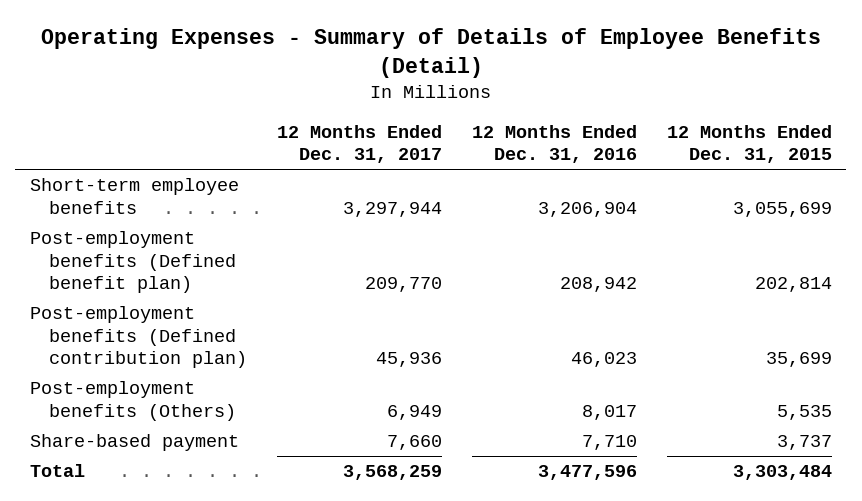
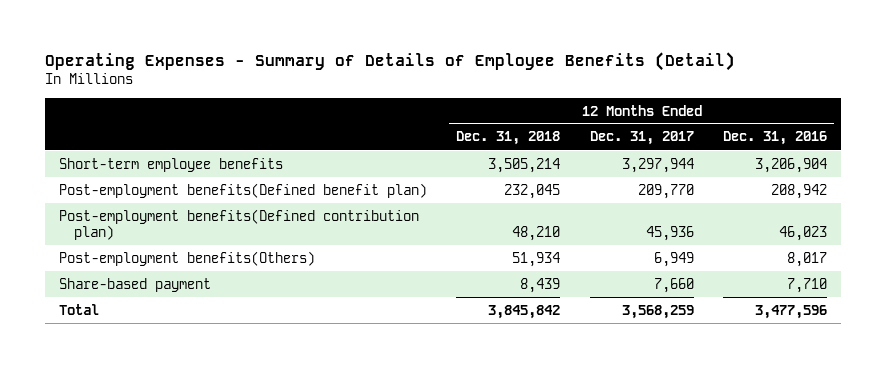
- | 12 Months Ended Dec. 31, 2017 | 12 Months Ended Dec. 31, 2016 | 12 Months Ended Dec. 31, 2015
+ | 12 Months Ended Dec. 31, 2018 | 12 Months Ended Dec. 31, 2017 | 12 Months Ended Dec. 31, 2016
- Post-employment benefits (Defined benefit plan) | 209,770 | 208,942 | 202,814
- Post-employment benefits (Defined contribution plan) | 45,936 | 46,023 | 35,699
- Post-employment benefits (Others) | 6,949 | 8,017 | 5,535
+ Post-employment benefits(Defined benefit plan) | 232,045 | 209,770 | 208,942
+ Post-employment benefits(Defined contribution plan) | 48,210 | 45,936 | 46,023
+ Post-employment benefits(Others) | 51,934 | 6,949 | 8,017

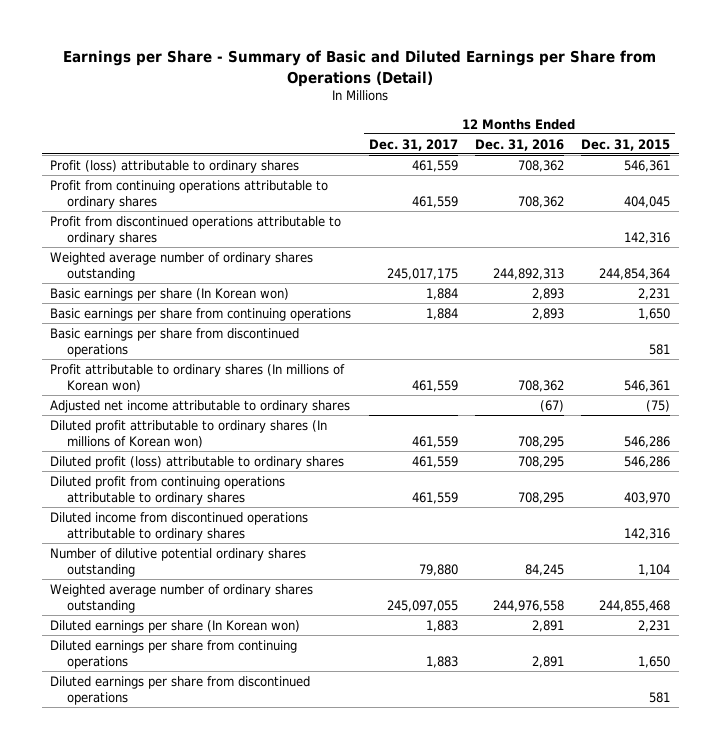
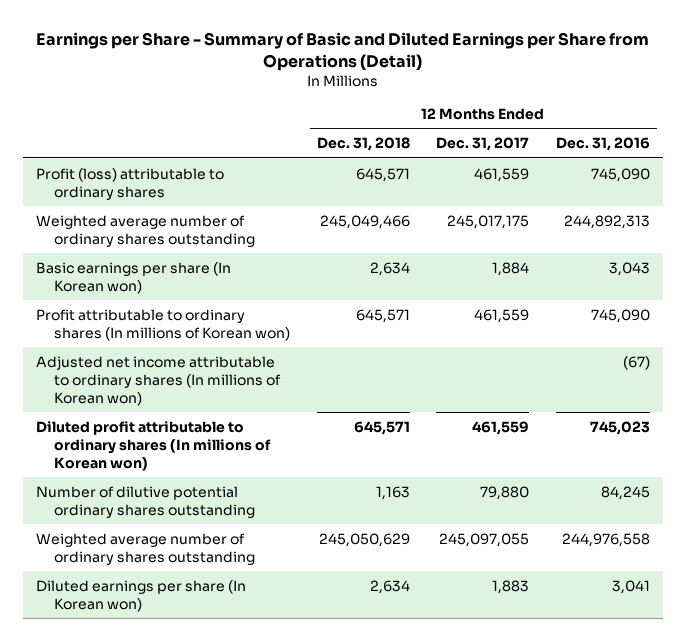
- | 12 Months Ended Dec. 31, 2017 | 12 Months Ended Dec. 31, 2016 | 12 Months Ended Dec. 31, 2015
+ | 12 Months Ended Dec. 31, 2018 | 12 Months Ended Dec. 31, 2017 | 12 Months Ended Dec. 31, 2016
- Profit (loss) attributable to ordinary shares | 461,559 | 708,362 | 546,361
- Profit from continuing operations attributable to ordinary shares | 461,559 | 708,362 | 404,045
- Profit from discontinued operations attributable to ordinary shares | | | 142,316
+ Profit (loss) attributable to ordinary shares | 645,571 | 461,559 | 745,090
- Basic earnings per share (In Korean won) | 1,884 | 2,893 | 2,231
- Basic earnings per share from continuing operations | 1,884 | 2,893 | 1,650
- Basic earnings per share from discontinued operations | | | 581
- Profit attributable to ordinary shares (In millions of Korean won) | 461,559 | 708,362 | 546,361
- Adjusted net income attributable to ordinary shares | | (67) | (75)
- Diluted profit attributable to ordinary shares (In millions of Korean won) | 461,559 | 708,295 | 546,286
- Diluted profit (loss) attributable to ordinary shares | 461,559 | 708,295 | 546,286
- Diluted profit from continuing operations attributable to ordinary shares | 461,559 | 708,295 | 403,970
- Diluted income from discontinued operations attributable to ordinary shares | | | 142,316
+ Basic earnings per share (In Korean won) | 2,634 | 1,884 | 3,043
+ Profit attributable to ordinary shares (In millions of Korean won) | 645,571 | 461,559 | 745,090
+ Adjusted net income attributable to ordinary shares (In millions of Korean won) | | | (67)
+ Diluted profit attributable to ordinary shares (In millions of Korean won) | 645,571 | 461,559 | 745,023
- Diluted earnings per share (In Korean won) | 1,883 | 2,891 | 2,231
- Diluted earnings per share from continuing operations | 1,883 | 2,891 | 1,650
- Diluted earnings per share from discontinued operations | | | 581
+ Diluted earnings per share (In Korean won) | 2,634 | 1,883 | 3,041

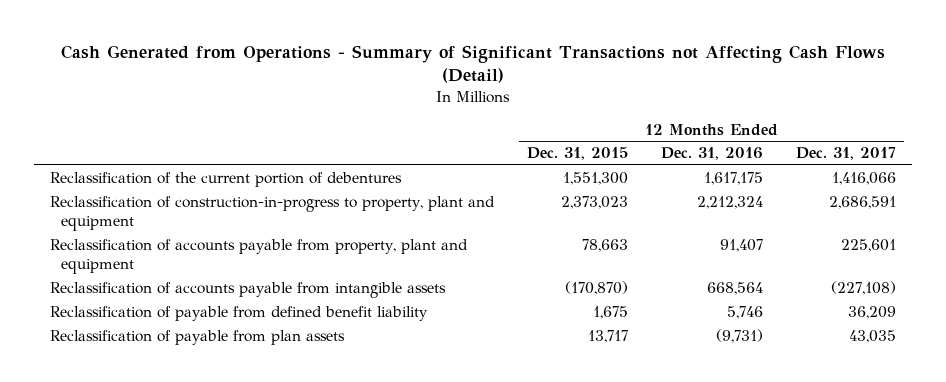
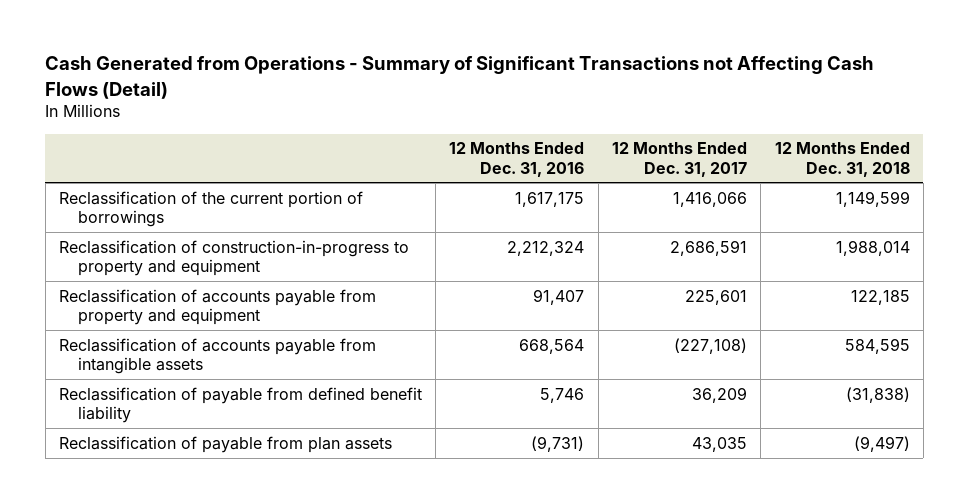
- | 12 Months Ended Dec. 31, 2015 | 12 Months Ended Dec. 31, 2016 | 12 Months Ended Dec. 31, 2017
+ | 12 Months Ended Dec. 31, 2016 | 12 Months Ended Dec. 31, 2017 | 12 Months Ended Dec. 31, 2018
- Reclassification of the current portion of debentures | 1,551,300 | 1,617,175 | 1,416,066
- Reclassification of construction-in-progress to property, plant and equipment | 2,373,023 | 2,212,324 | 2,686,591
- Reclassification of accounts payable from property, plant and equipment | 78,663 | 91,407 | 225,601
+ Reclassification of the current portion of borrowings | 1,617,175 | 1,416,066 | 1,149,599
+ Reclassification of construction-in-progress to property and equipment | 2,212,324 | 2,686,591 | 1,988,014
+ Reclassification of accounts payable from property and equipment | 91,407 | 225,601 | 122,185

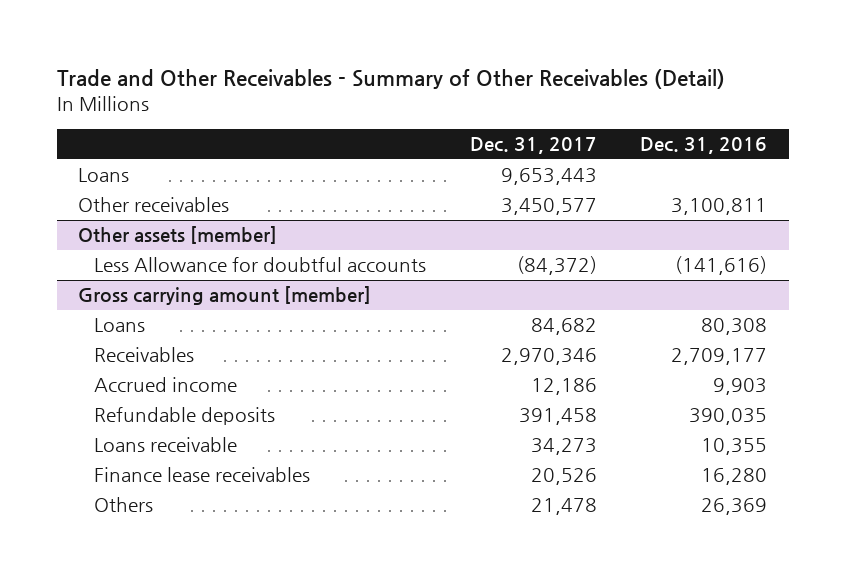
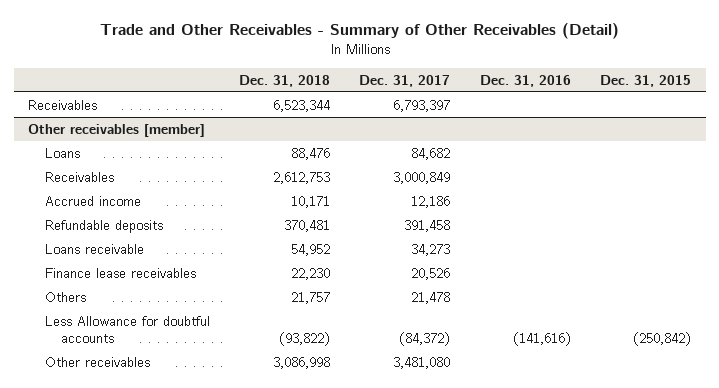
- | Dec. 31, 2017 | Dec. 31, 2016
+ | Dec. 31, 2018 | Dec. 31, 2017 | Dec. 31, 2016 | Dec. 31, 2015
- Loans | 9,653,443 |
- Other receivables | 3,450,577 | 3,100,811
- Other assets [member]
+ Receivables | 6,523,344 | 6,793,397 | |
+ Other receivables [member]
+ Loans | 88,476 | 84,682 | |
+ Receivables | 2,612,753 | 3,000,849 | |
+ Accrued income | 10,171 | 12,186 | |
+ Refundable deposits | 370,481 | 391,458 | |
+ Loans receivable | 54,952 | 34,273 | |
+ Finance lease receivables | 22,230 | 20,526 | |
+ Others | 21,757 | 21,478 | |
- Gross carrying amount [member]
- Loans | 84,682 | 80,308
- Receivables | 2,970,346 | 2,709,177
- Accrued income | 12,186 | 9,903
- Refundable deposits | 391,458 | 390,035
- Loans receivable | 34,273 | 10,355
- Finance lease receivables | 20,526 | 16,280
- Others | 21,478 | 26,369
+ Other receivables | 3,086,998 | 3,481,080 | |

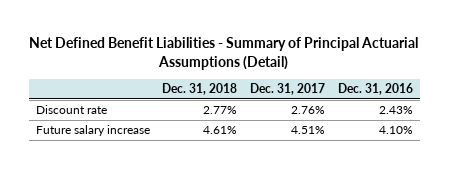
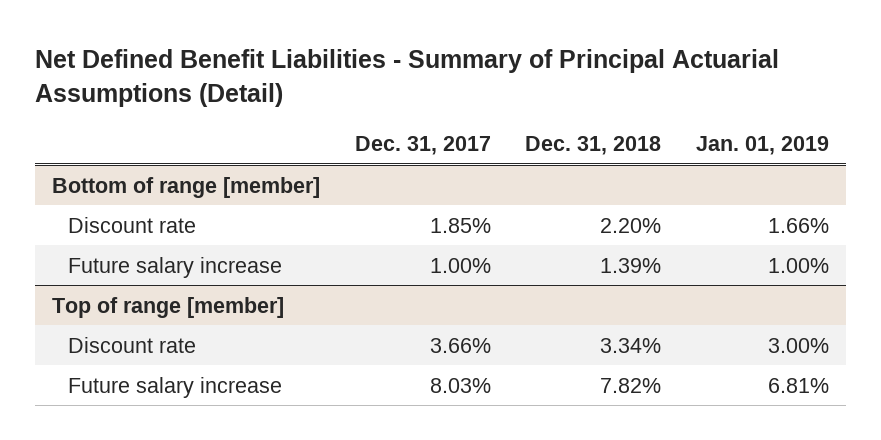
- | Dec. 31, 2018 | Dec. 31, 2017 | Dec. 31, 2016
+ | Dec. 31, 2017 | Dec. 31, 2018 | Jan. 01, 2019
- Discount rate | 2.77% | 2.76% | 2.43%
- Future salary increase | 4.61% | 4.51% | 4.10%
+ Bottom of range [member]
+ Discount rate | 1.85% | 2.20% | 1.66%
+ Future salary increase | 1.00% | 1.39% | 1.00%
+ Top of range [member]
+ Discount rate | 3.66% | 3.34% | 3.00%
+ Future salary increase | 8.03% | 7.82% | 6.81%

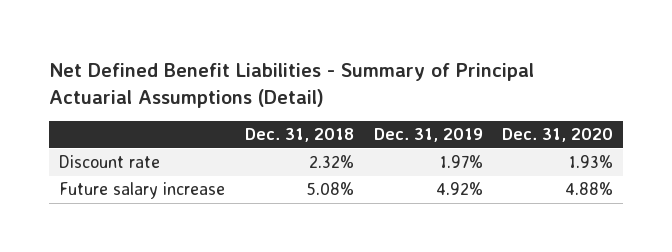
- | Dec. 31, 2017 | Dec. 31, 2018 | Jan. 01, 2019
+ | Dec. 31, 2018 | Dec. 31, 2019 | Dec. 31, 2020
- Bottom of range [member]
- Discount rate | 1.85% | 2.20% | 1.66%
- Future salary increase | 1.00% | 1.39% | 1.00%
- Top of range [member]
- Discount rate | 3.66% | 3.34% | 3.00%
- Future salary increase | 8.03% | 7.82% | 6.81%
+ Discount rate | 2.32% | 1.97% | 1.93%
+ Future salary increase | 5.08% | 4.92% | 4.88%

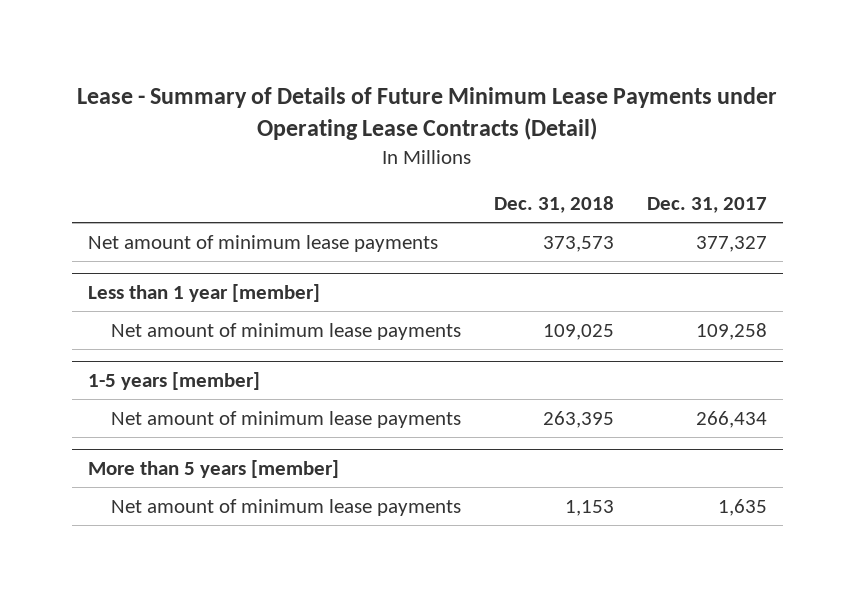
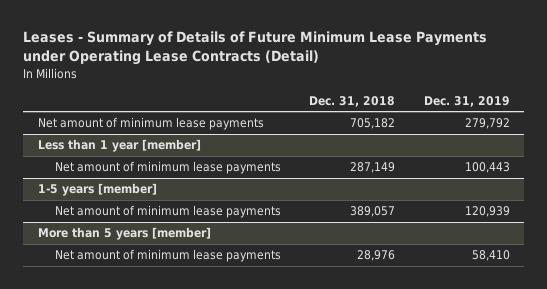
- Lease - Summary of Details of Future Minimum Lease Payments under Operating Lease Contracts (Detail)
+ Leases - Summary of Details of Future Minimum Lease Payments under Operating Lease Contracts (Detail)
- | Dec. 31, 2018 | Dec. 31, 2017
+ | Dec. 31, 2018 | Dec. 31, 2019
- Net amount of minimum lease payments | 373,573 | 377,327
+ Net amount of minimum lease payments | 705,182 | 279,792
@ Less than 1 year [member]
- Net amount of minimum lease payments | 109,025 | 109,258
+ Net amount of minimum lease payments | 287,149 | 100,443
@ 1-5 years [member]
- Net amount of minimum lease payments | 263,395 | 266,434
+ Net amount of minimum lease payments | 389,057 | 120,939
@ More than 5 years [member]
- Net amount of minimum lease payments | 1,153 | 1,635
+ Net amount of minimum lease payments | 28,976 | 58,410

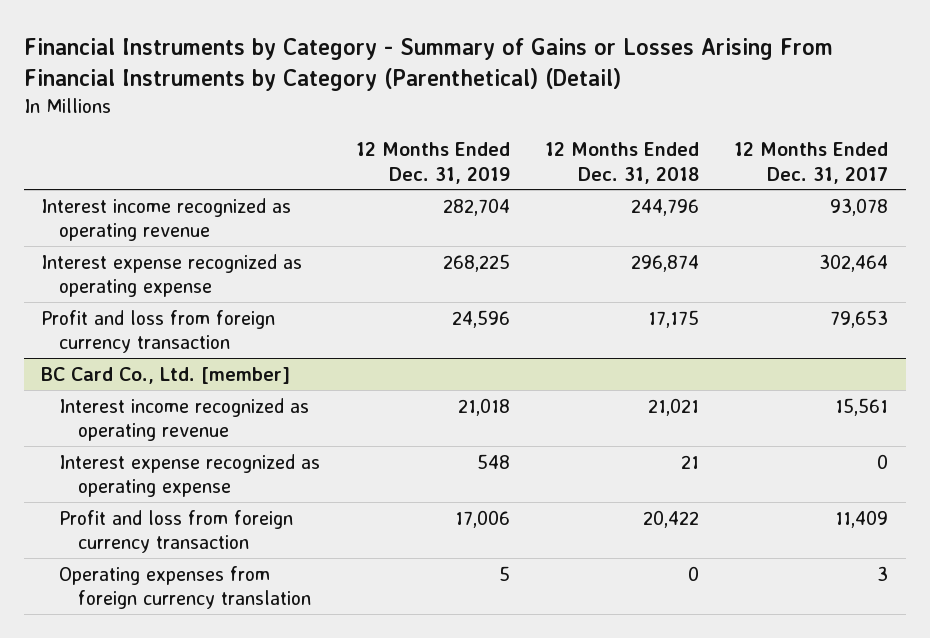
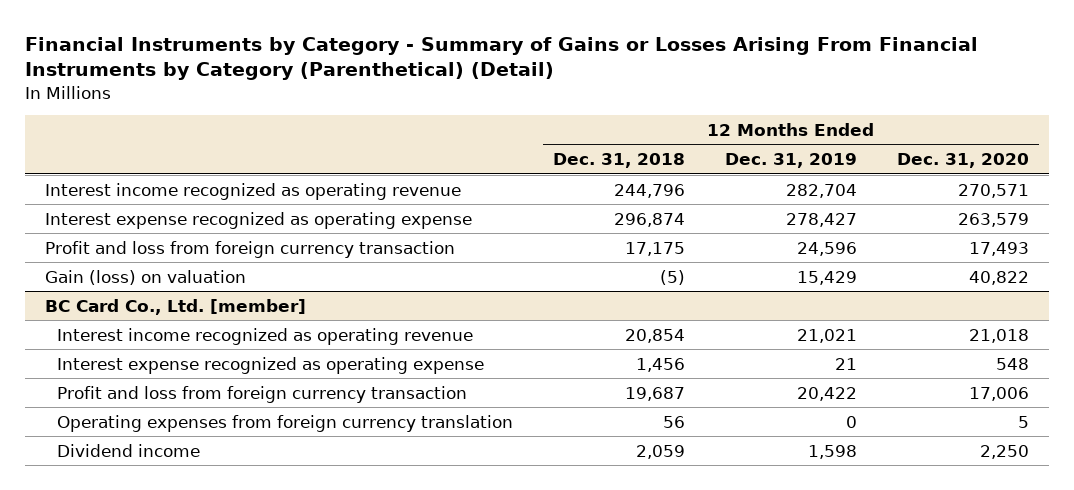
- | 12 Months Ended Dec. 31, 2019 | 12 Months Ended Dec. 31, 2018 | 12 Months Ended Dec. 31, 2017
+ | 12 Months Ended Dec. 31, 2018 | 12 Months Ended Dec. 31, 2019 | 12 Months Ended Dec. 31, 2020
- Interest expense recognized as operating expense | 268,225 | 296,874 | 302,464
+ Interest expense recognized as operating expense | 296,874 | 278,427 | 263,579
+ Gain (loss) on valuation | (5) | 15,429 | 40,822
@ BC Card Co., Ltd. [member]
- Interest income recognized as operating revenue | 21,018 | 21,021 | 15,561
- Interest expense recognized as operating expense | 548 | 21 | 0
- Profit and loss from foreign currency transaction | 17,006 | 20,422 | 11,409
- Operating expenses from foreign currency translation | 5 | 0 | 3
+ Interest income recognized as operating revenue | 20,854 | 21,021 | 21,018
+ Interest expense recognized as operating expense | 1,456 | 21 | 548
+ Profit and loss from foreign currency transaction | 19,687 | 20,422 | 17,006
+ Operating expenses from foreign currency translation | 56 | 0 | 5
+ Dividend income | 2,059 | 1,598 | 2,250

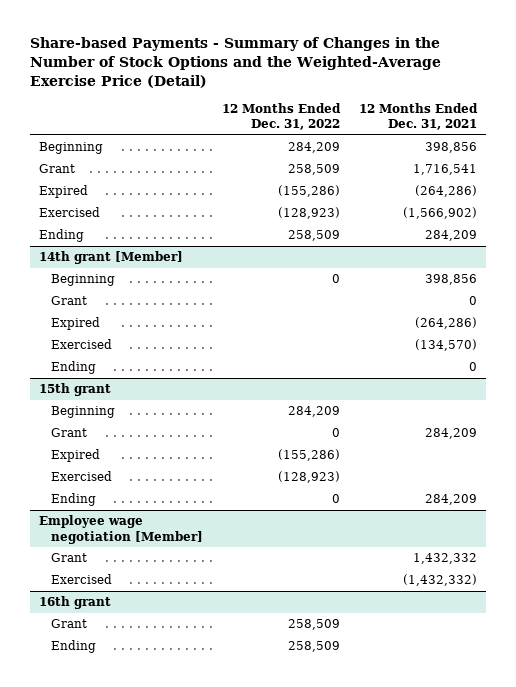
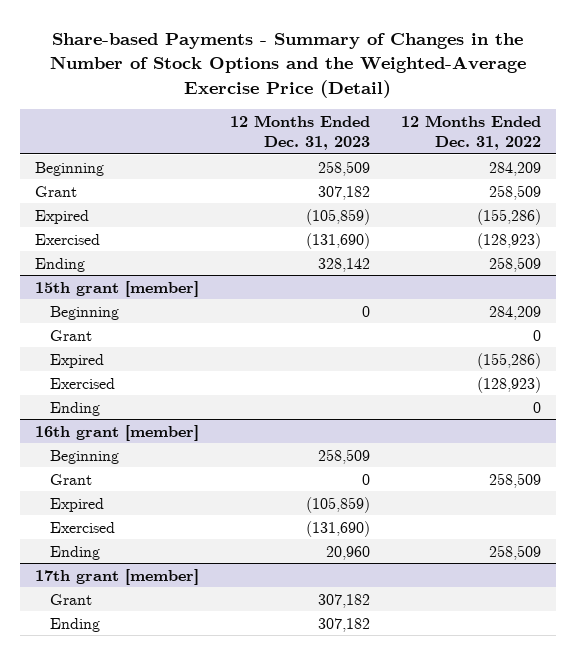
- | 12 Months Ended Dec. 31, 2022 | 12 Months Ended Dec. 31, 2021
+ | 12 Months Ended Dec. 31, 2023 | 12 Months Ended Dec. 31, 2022
- 14th grant [Member]
- Beginning | 0 | 398,856
- Grant | | 0
- Expired | | (264,286)
- Exercised | | (134,570)
- Ending | | 0
- 15th grant
+ 15th grant [member]
- Employee wage negotiation [Member]
- Grant | | 1,432,332
- Exercised | | (1,432,332)
- 16th grant
+ 16th grant [member]
+ Beginning | 258,509 |
+ Expired | (105,859) |
+ Exercised | (131,690) |
+ 17th grant [member]
+ Grant | 307,182 |
+ Ending | 307,182 |

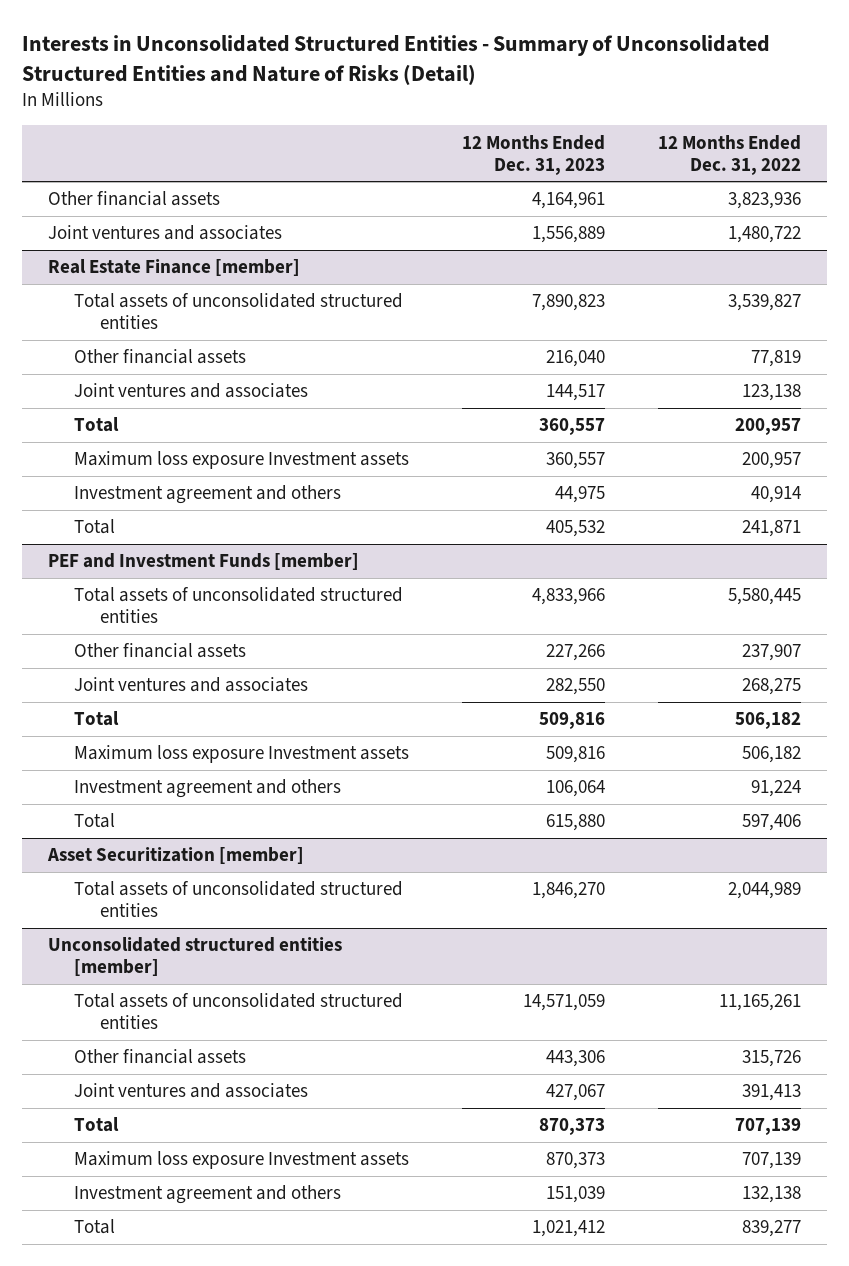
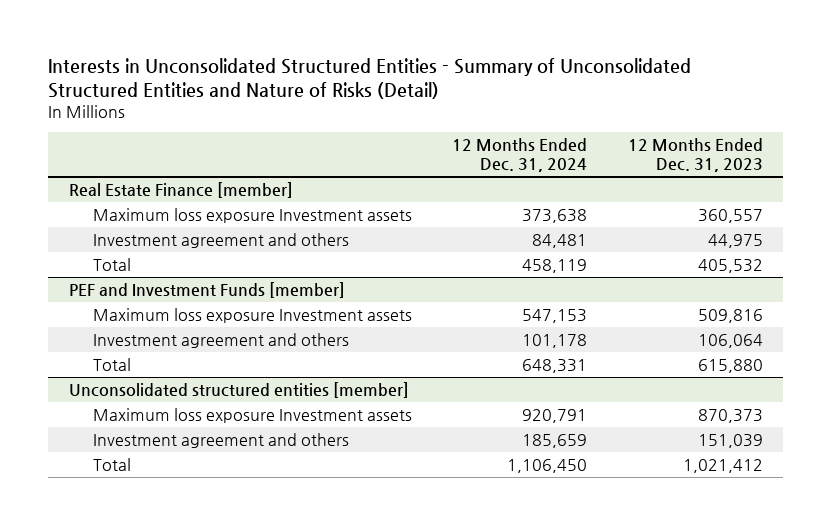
- | 12 Months Ended Dec. 31, 2023 | 12 Months Ended Dec. 31, 2022
+ | 12 Months Ended Dec. 31, 2024 | 12 Months Ended Dec. 31, 2023
- Other financial assets | 4,164,961 | 3,823,936
- Joint ventures and associates | 1,556,889 | 1,480,722
@ Real Estate Finance [member]
- Total assets of unconsolidated structured entities | 7,890,823 | 3,539,827
- Other financial assets | 216,040 | 77,819
- Joint ventures and associates | 144,517 | 123,138
- Total | 360,557 | 200,957
@ PEF and Investment Funds [member]
- Total assets of unconsolidated structured entities | 4,833,966 | 5,580,445
- Other financial assets | 227,266 | 237,907
- Joint ventures and associates | 282,550 | 268,275
- Total | 509,816 | 506,182
- Asset Securitization [member]
- Total assets of unconsolidated structured entities | 1,846,270 | 2,044,989
@ Unconsolidated structured entities [member]
- Total assets of unconsolidated structured entities | 14,571,059 | 11,165,261
- Other financial assets | 443,306 | 315,726
- Joint ventures and associates | 427,067 | 391,413
- Total | 870,373 | 707,139

